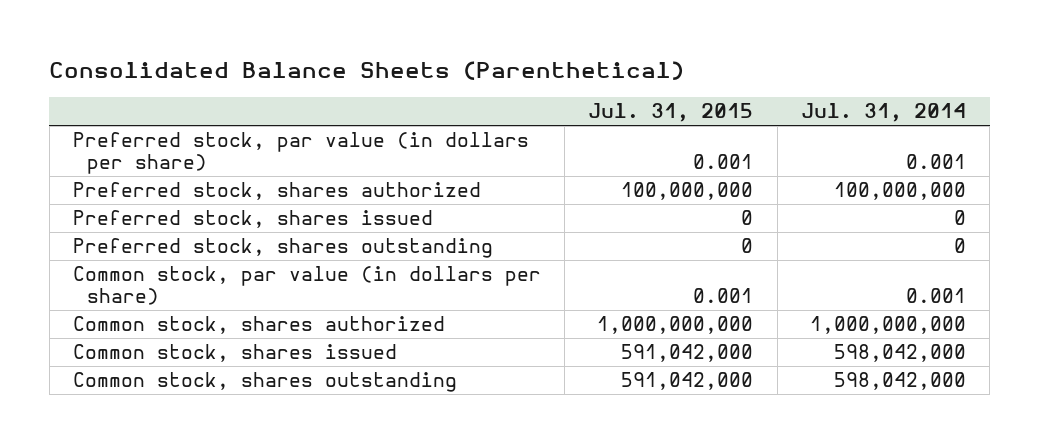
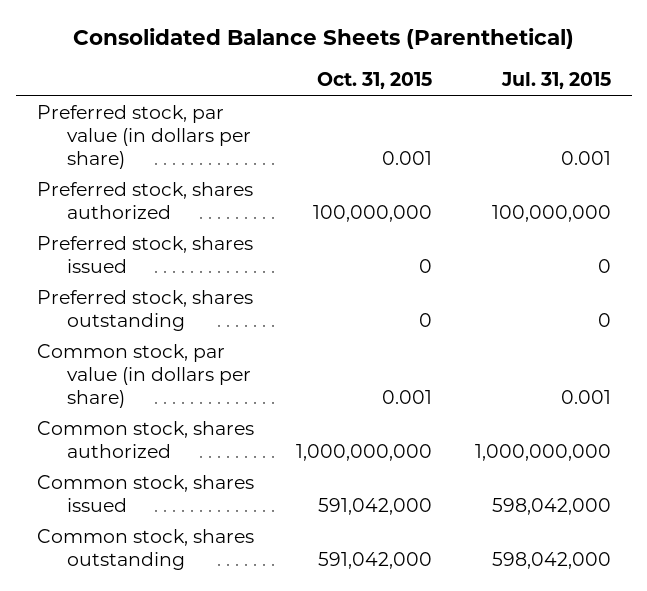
- | Jul. 31, 2015 | Jul. 31, 2014
+ | Oct. 31, 2015 | Jul. 31, 2015
- Common stock, shares issued | 591,042,000 | 598,042,000
- Common stock, shares outstanding | 591,042,000 | 598,042,000
+ Common stock, shares issued | 591,042,000 | 598,042,000
+ Common stock, shares outstanding | 591,042,000 | 598,042,000

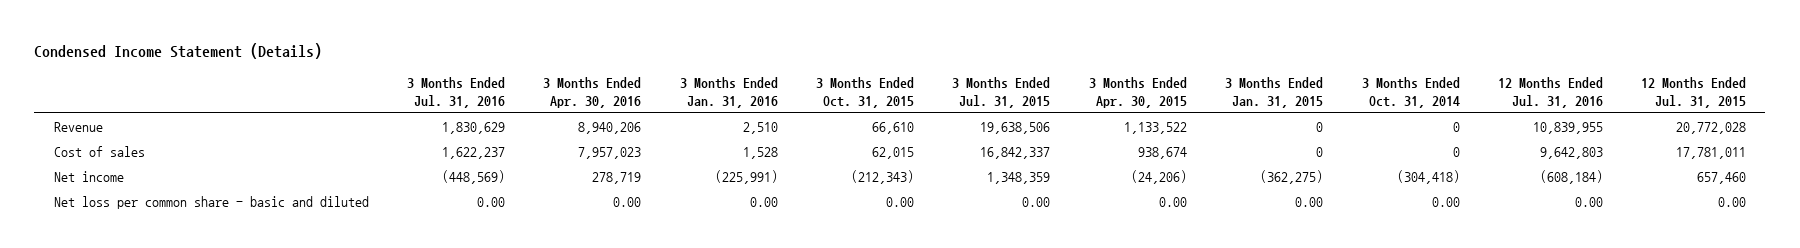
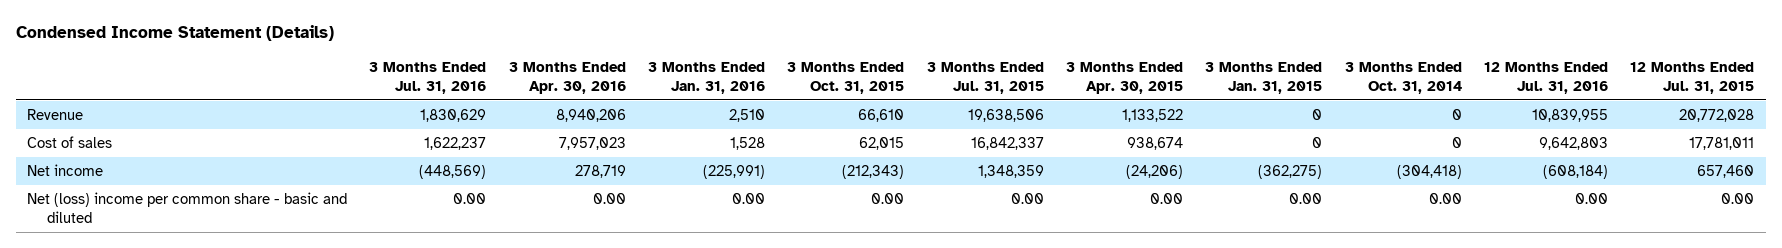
- Net loss per common share - basic and diluted | 0.00 | 0.00 | 0.00 | 0.00 | 0.00 | 0.00 | 0.00 | 0.00 | 0.00 | 0.00
+ Net (loss) income per common share - basic and diluted | 0.00 | 0.00 | 0.00 | 0.00 | 0.00 | 0.00 | 0.00 | 0.00 | 0.00 | 0.00

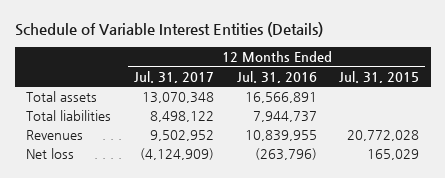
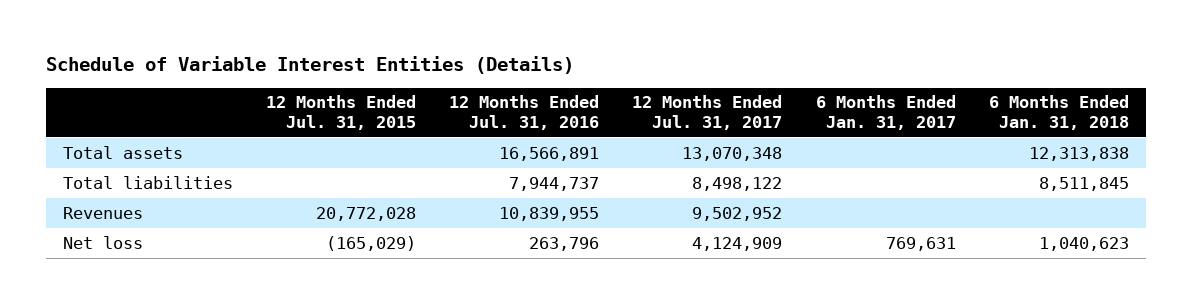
- | 12 Months Ended Jul. 31, 2017 | 12 Months Ended Jul. 31, 2016 | 12 Months Ended Jul. 31, 2015
+ | 12 Months Ended Jul. 31, 2015 | 12 Months Ended Jul. 31, 2016 | 12 Months Ended Jul. 31, 2017 | 6 Months Ended Jan. 31, 2017 | 6 Months Ended Jan. 31, 2018
- Net loss | (4,124,909) | (263,796) | 165,029
+ Net loss | (165,029) | 263,796 | 4,124,909 | 769,631 | 1,040,623

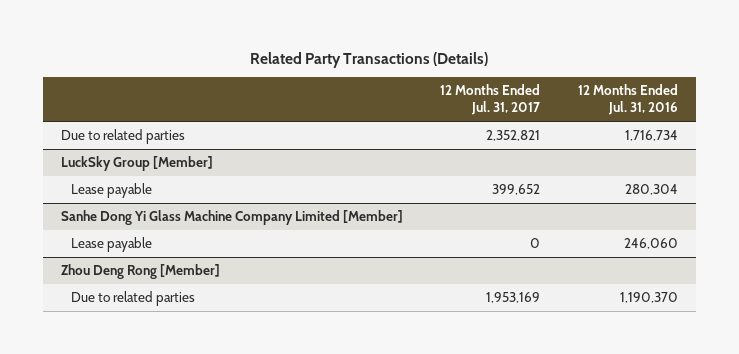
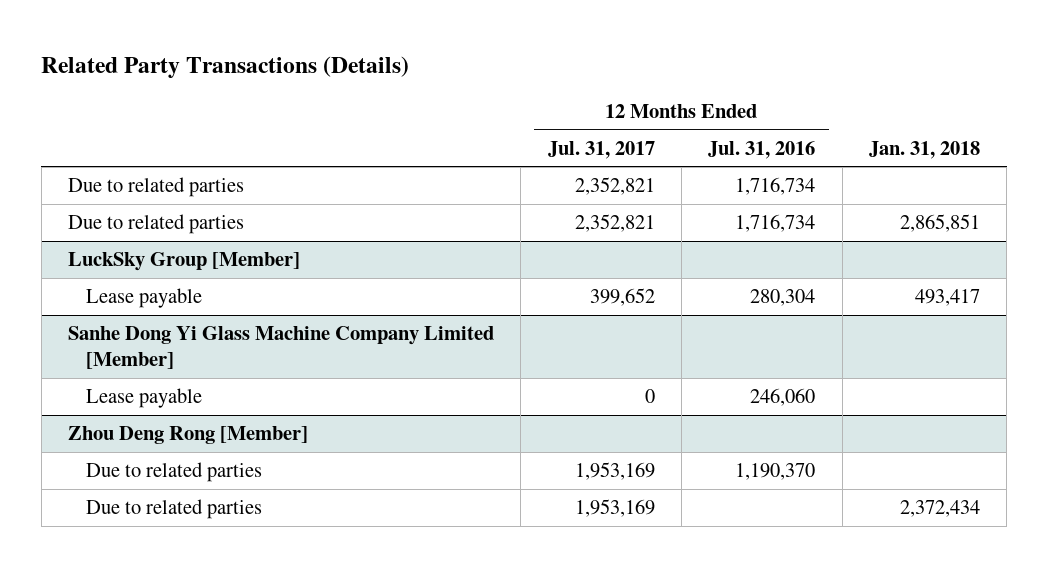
- | 12 Months Ended Jul. 31, 2017 | 12 Months Ended Jul. 31, 2016
+ | 12 Months Ended Jul. 31, 2017 | 12 Months Ended Jul. 31, 2016 | Jan. 31, 2018
+ Due to related parties | 2,352,821 | 1,716,734 | 2,865,851
@ Zhou Deng Rong [Member]
+ Due to related parties | 1,953,169 | | 2,372,434

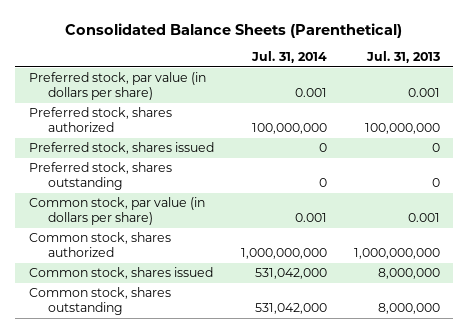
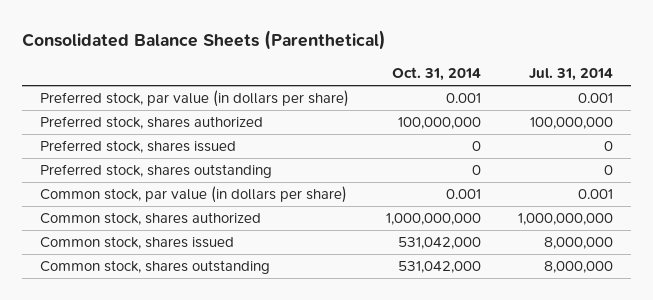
- | Jul. 31, 2014 | Jul. 31, 2013
+ | Oct. 31, 2014 | Jul. 31, 2014
- Common stock, shares issued | 531,042,000 | 8,000,000
- Common stock, shares outstanding | 531,042,000 | 8,000,000
+ Common stock, shares issued | 531,042,000 | 8,000,000
+ Common stock, shares outstanding | 531,042,000 | 8,000,000

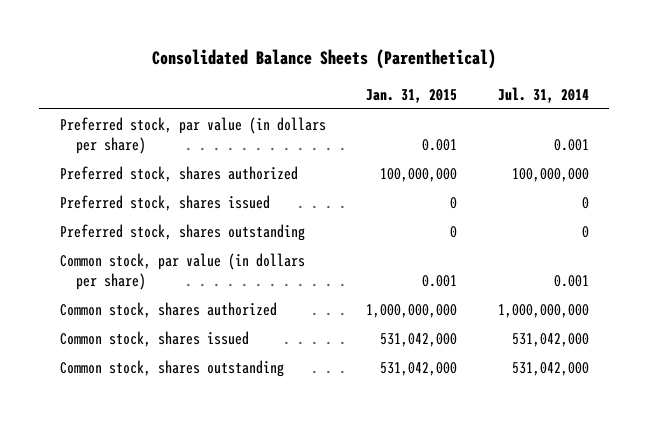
- | Oct. 31, 2014 | Jul. 31, 2014
+ | Jan. 31, 2015 | Jul. 31, 2014
- Common stock, shares issued | 531,042,000 | 8,000,000
- Common stock, shares outstanding | 531,042,000 | 8,000,000
+ Common stock, shares issued | 531,042,000 | 531,042,000
+ Common stock, shares outstanding | 531,042,000 | 531,042,000

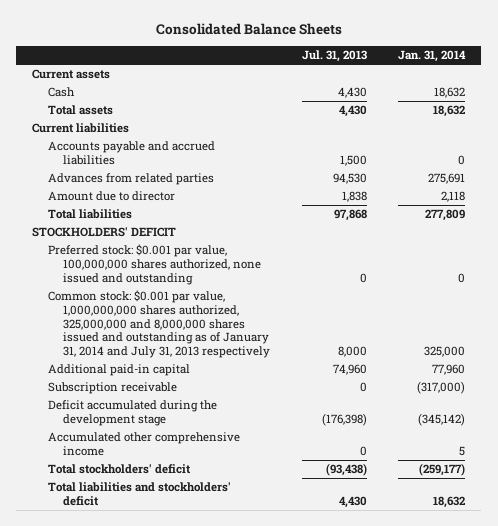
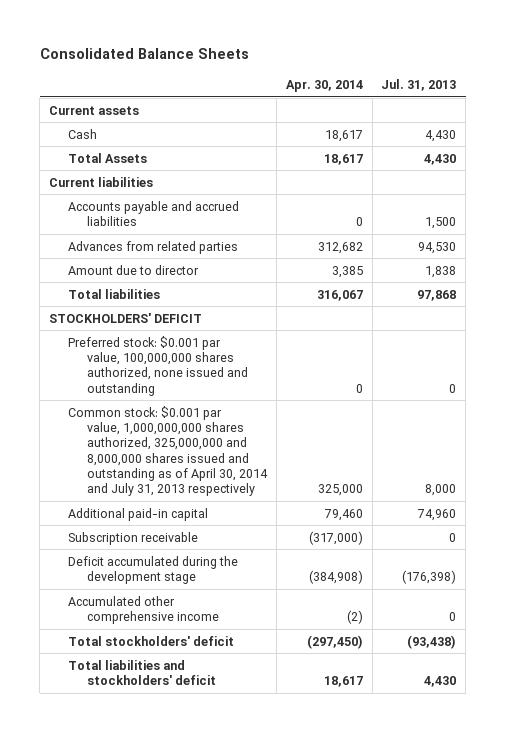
- | Jul. 31, 2013 | Jan. 31, 2014
+ | Apr. 30, 2014 | Jul. 31, 2013
- Total assets | 4,430 | 18,632
+ Total Assets | 18,617 | 4,430
- Common stock: $0.001 par value, 1,000,000,000 shares authorized, 325,000,000 and 8,000,000 shares issued and outstanding as of January 31, 2014 and July 31, 2013 respectively | 8,000 | 325,000
+ Common stock: $0.001 par value, 1,000,000,000 shares authorized, 325,000,000 and 8,000,000 shares issued and outstanding as of April 30, 2014 and July 31, 2013 respectively | 325,000 | 8,000

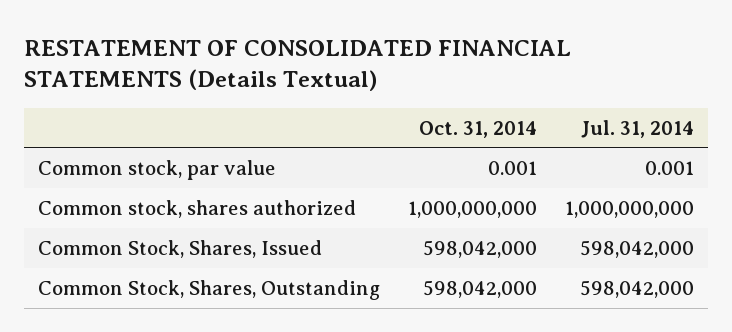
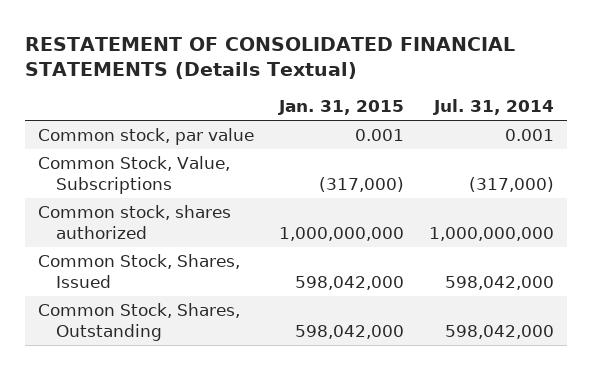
- | Oct. 31, 2014 | Jul. 31, 2014
+ | Jan. 31, 2015 | Jul. 31, 2014
+ Common Stock, Value, Subscriptions | (317,000) | (317,000)

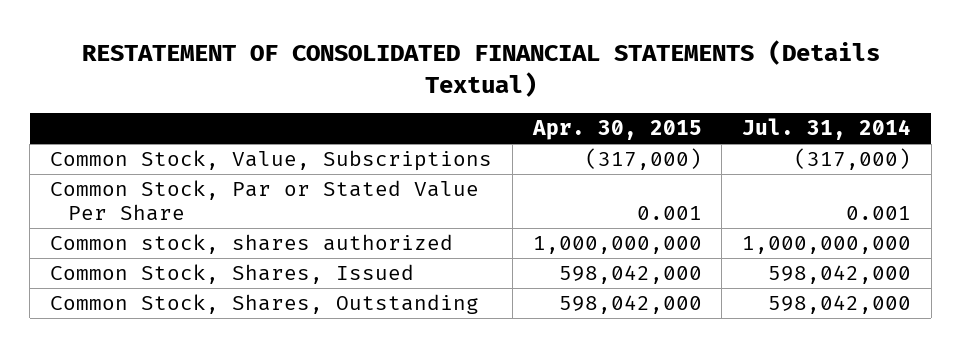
- | Jan. 31, 2015 | Jul. 31, 2014
+ | Apr. 30, 2015 | Jul. 31, 2014
- Common stock, par value | 0.001 | 0.001
+ Common Stock, Par or Stated Value Per Share | 0.001 | 0.001

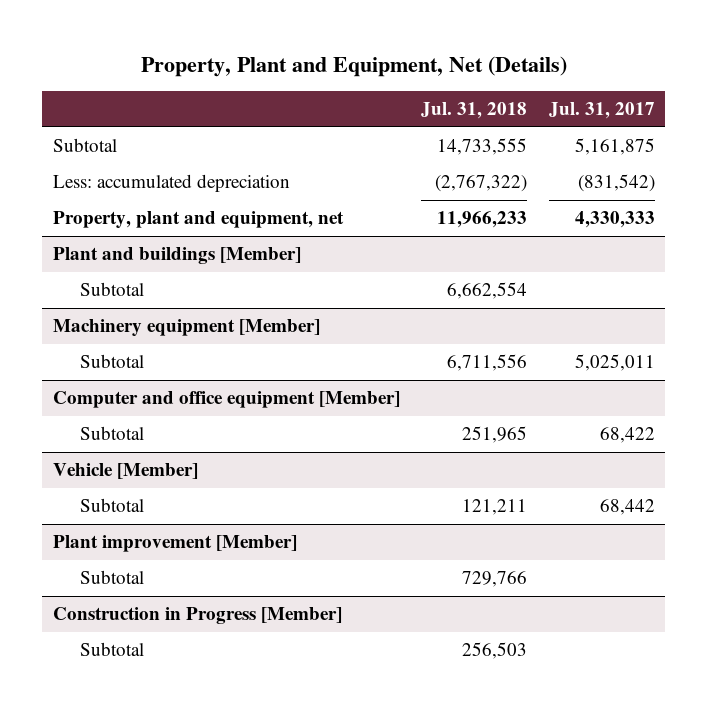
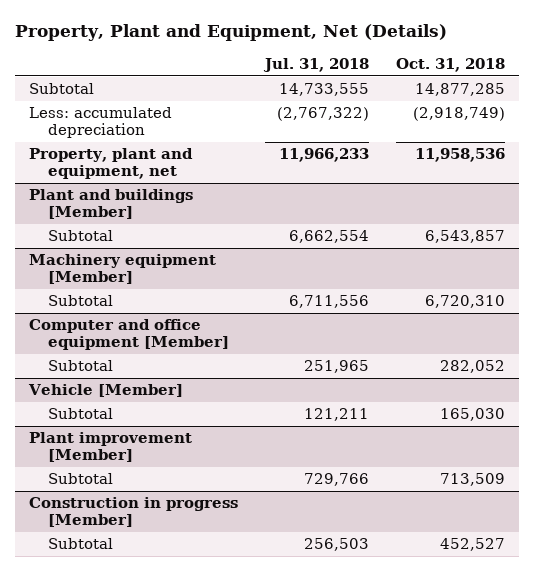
- | Jul. 31, 2018 | Jul. 31, 2017
+ | Jul. 31, 2018 | Oct. 31, 2018
- Construction in Progress [Member]
+ Construction in progress [Member]

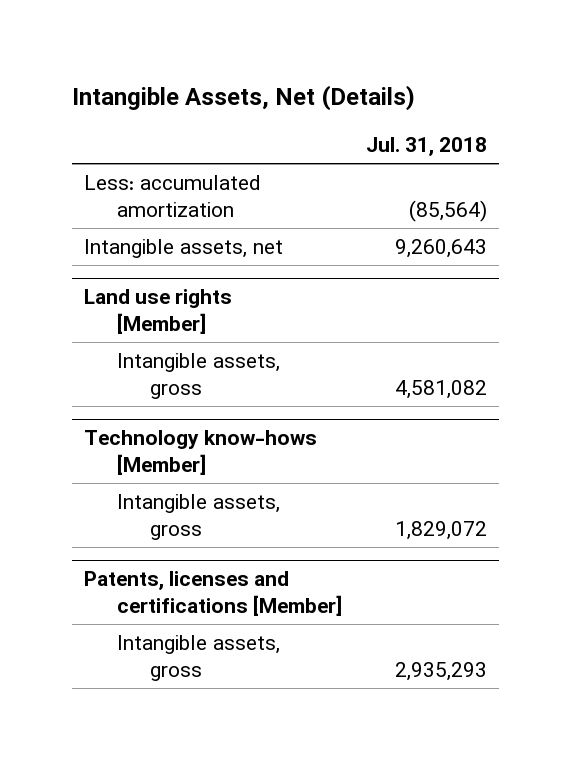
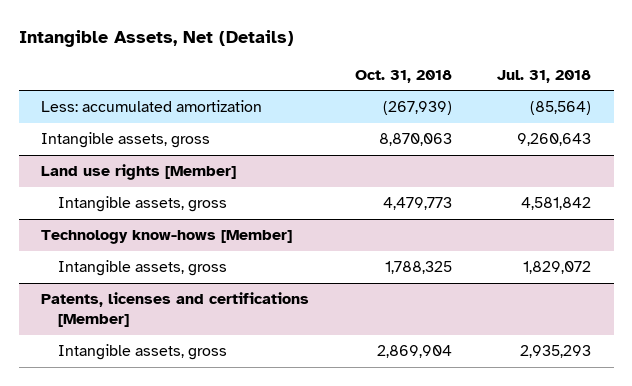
- | Jul. 31, 2018
+ | Oct. 31, 2018 | Jul. 31, 2018
- Intangible assets, net | 9,260,643
+ Intangible assets, gross | 8,870,063 | 9,260,643
@ Land use rights [Member]
- Intangible assets, gross | 4,581,082
+ Intangible assets, gross | 4,479,773 | 4,581,842

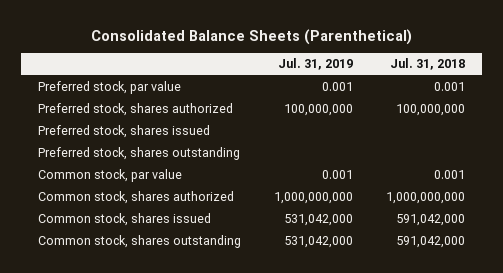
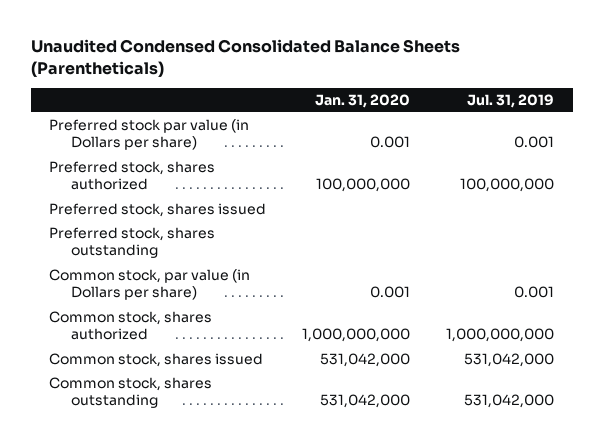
- Consolidated Balance Sheets (Parenthetical)
+ Unaudited Condensed Consolidated Balance Sheets (Parentheticals)
- | Jul. 31, 2019 | Jul. 31, 2018
+ | Jan. 31, 2020 | Jul. 31, 2019
- Preferred stock, par value | 0.001 | 0.001
+ Preferred stock par value (in Dollars per share) | 0.001 | 0.001
- Common stock, par value | 0.001 | 0.001
+ Common stock, par value (in Dollars per share) | 0.001 | 0.001

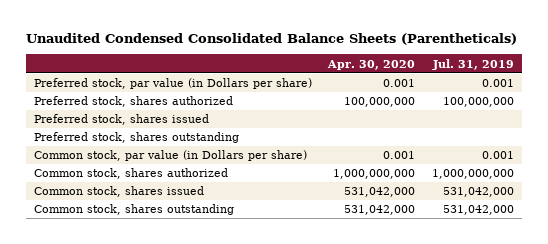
- | Jan. 31, 2020 | Jul. 31, 2019
+ | Apr. 30, 2020 | Jul. 31, 2019
- Preferred stock par value (in Dollars per share) | 0.001 | 0.001
+ Preferred stock, par value (in Dollars per share) | 0.001 | 0.001

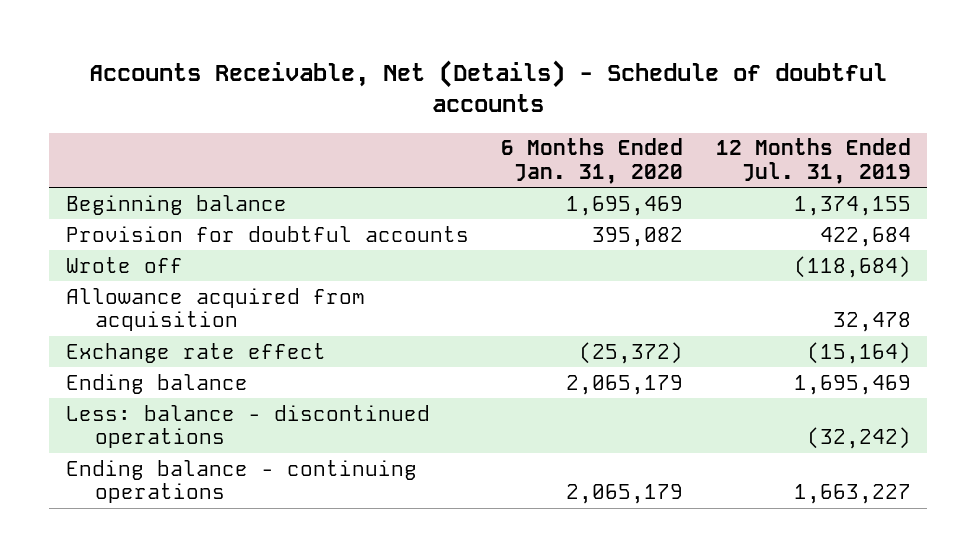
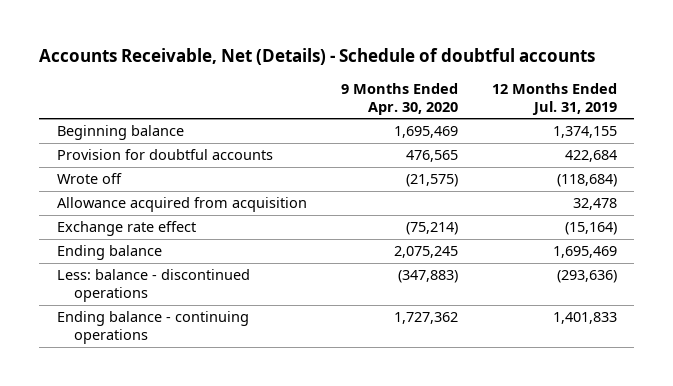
- | 6 Months Ended Jan. 31, 2020 | 12 Months Ended Jul. 31, 2019
+ | 9 Months Ended Apr. 30, 2020 | 12 Months Ended Jul. 31, 2019
- Less: balance - discontinued operations | | (32,242)
- Ending balance - continuing operations | 2,065,179 | 1,663,227
+ Less: balance - discontinued operations | (347,883) | (293,636)
+ Ending balance - continuing operations | 1,727,362 | 1,401,833

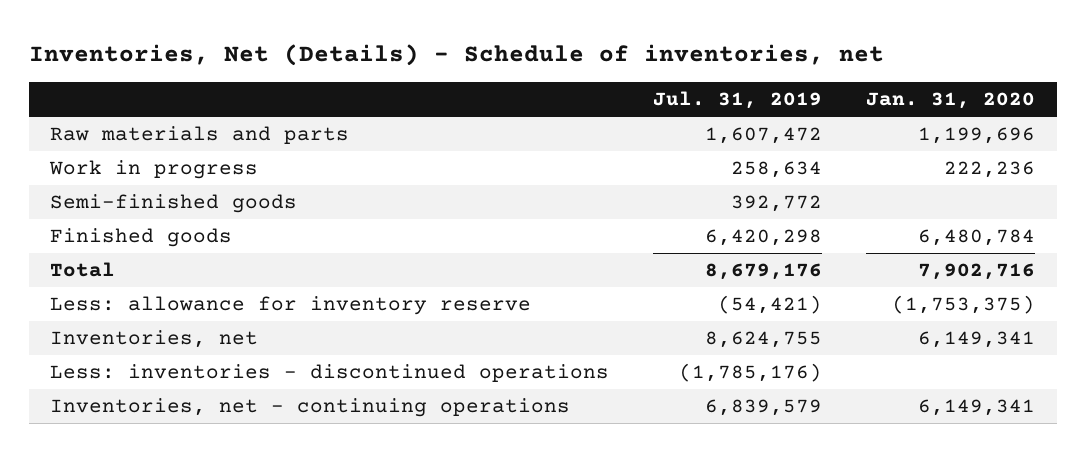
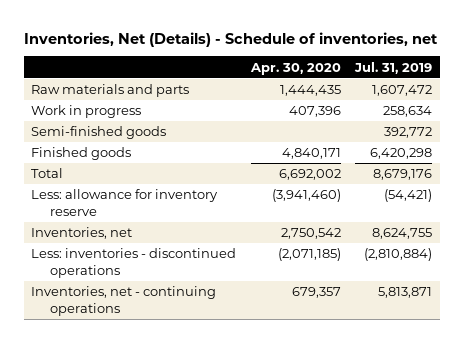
- | Jul. 31, 2019 | Jan. 31, 2020
+ | Apr. 30, 2020 | Jul. 31, 2019
- Less: inventories - discontinued operations | (1,785,176) |
- Inventories, net - continuing operations | 6,839,579 | 6,149,341
+ Less: inventories - discontinued operations | (2,071,185) | (2,810,884)
+ Inventories, net - continuing operations | 679,357 | 5,813,871

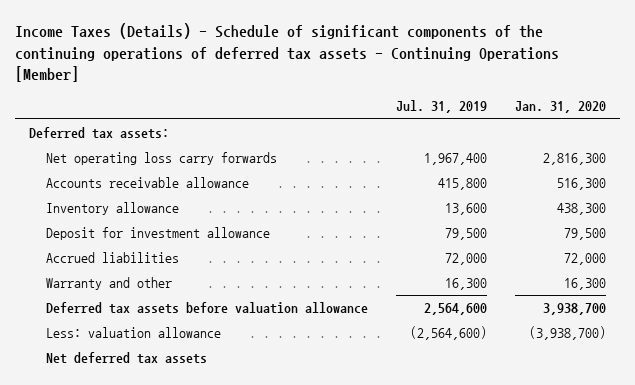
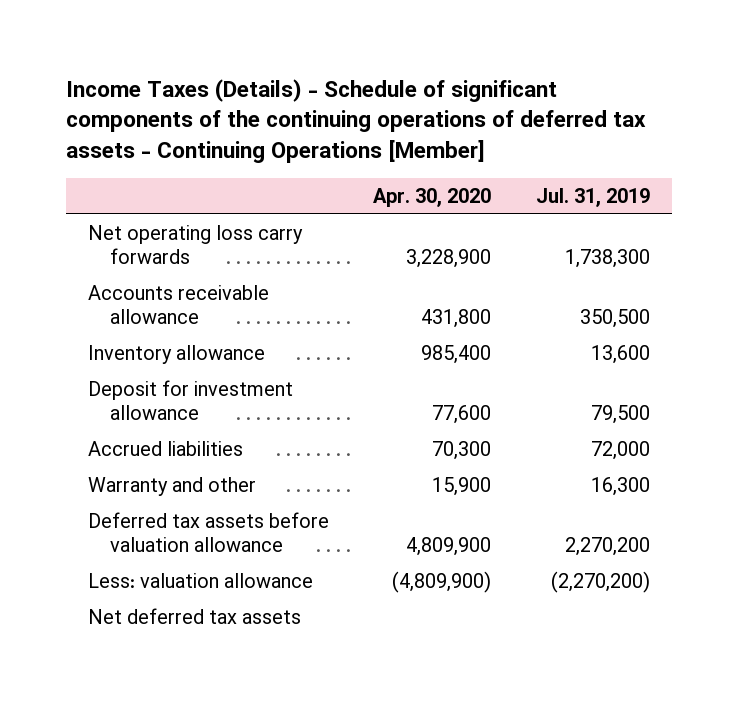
- | Jul. 31, 2019 | Jan. 31, 2020
+ | Apr. 30, 2020 | Jul. 31, 2019
- Deferred tax assets:
- Net operating loss carry forwards | 1,967,400 | 2,816,300
- Accounts receivable allowance | 415,800 | 516,300
+ Net operating loss carry forwards | 3,228,900 | 1,738,300
+ Accounts receivable allowance | 431,800 | 350,500
- Deferred tax assets before valuation allowance | 2,564,600 | 3,938,700
- Less: valuation allowance | (2,564,600) | (3,938,700)
+ Deferred tax assets before valuation allowance | 4,809,900 | 2,270,200
+ Less: valuation allowance | (4,809,900) | (2,270,200)

